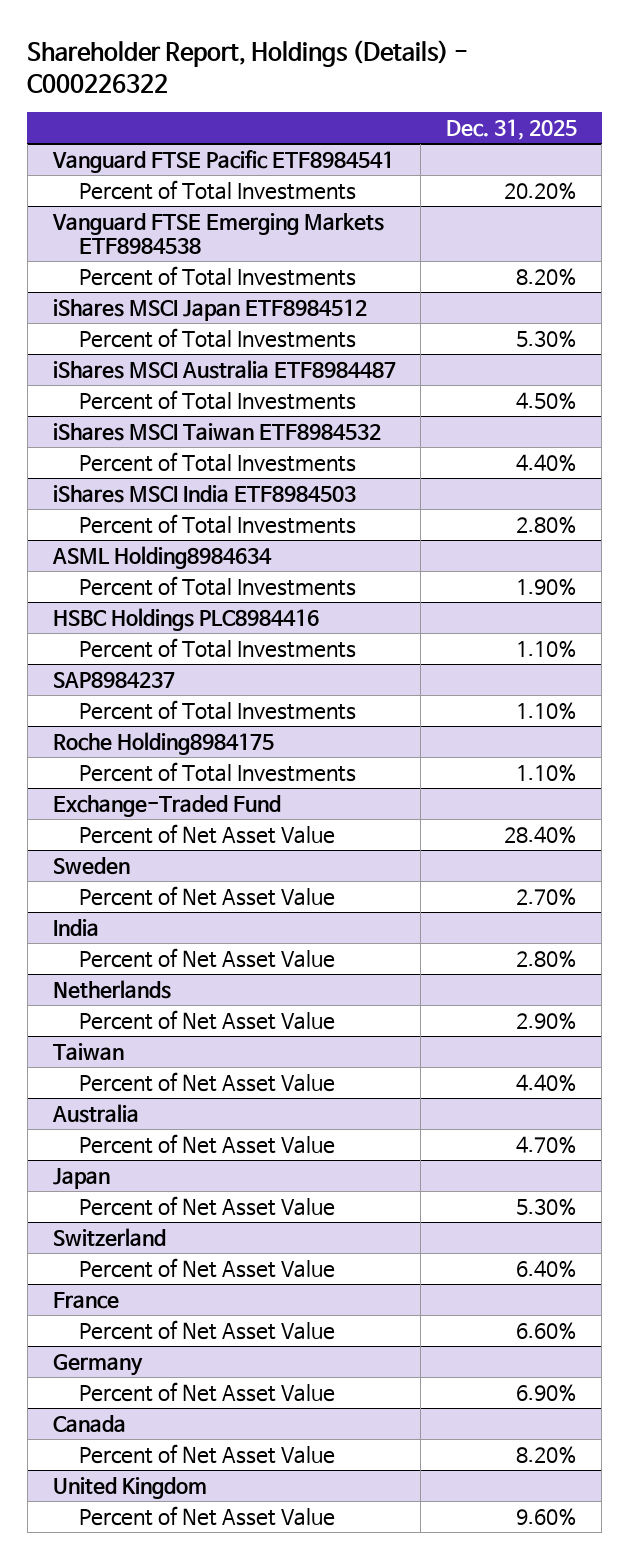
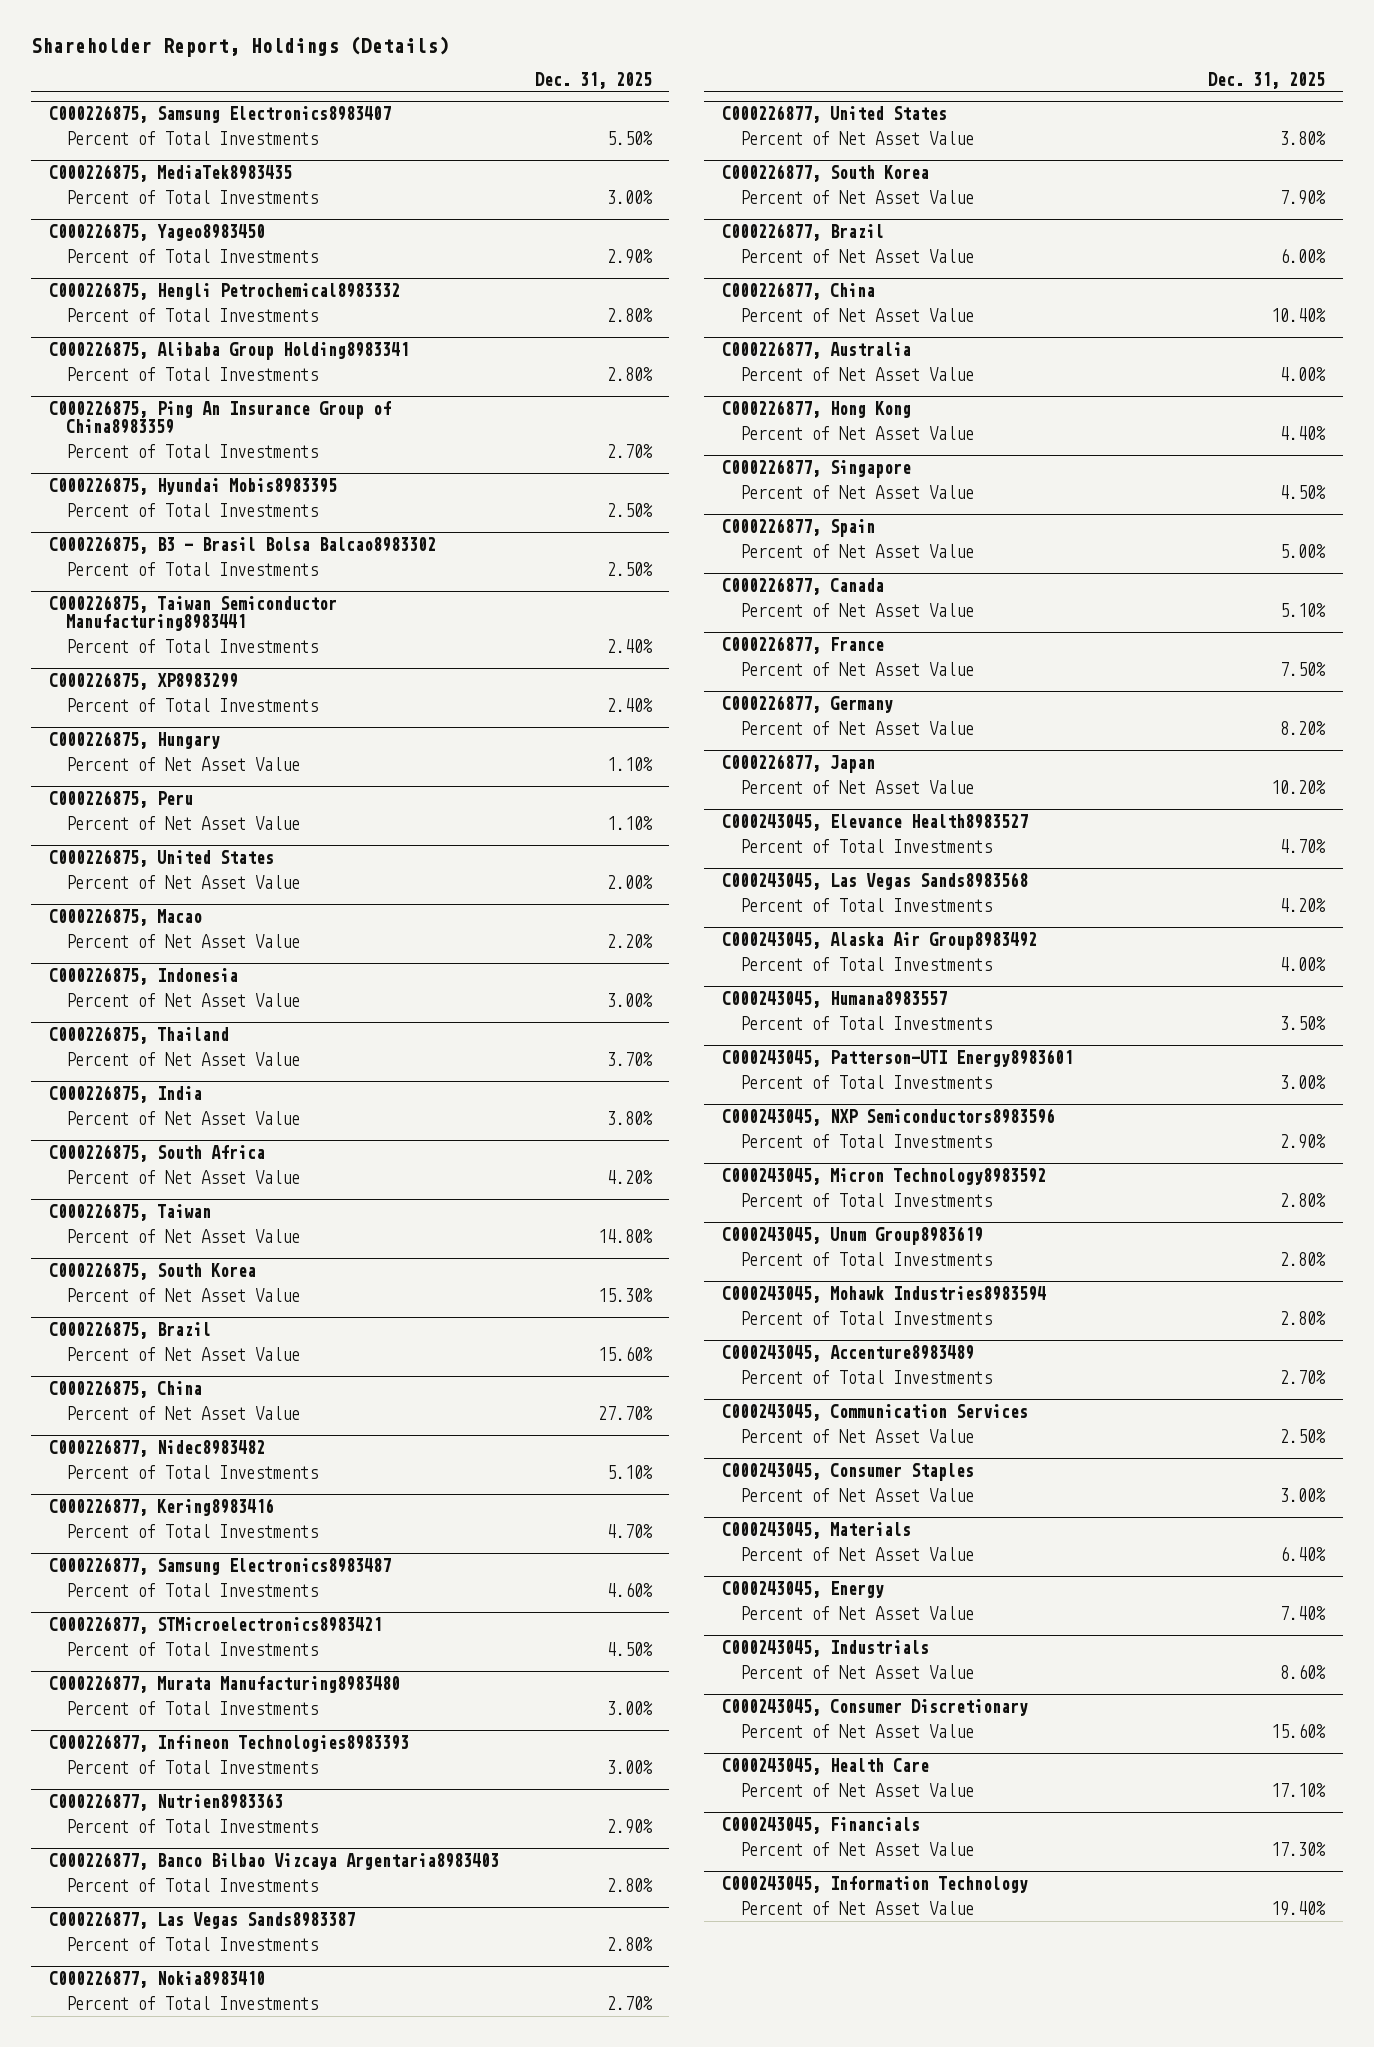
- Shareholder Report, Holdings (Details) - C000226322
+ Shareholder Report, Holdings (Details)
- Vanguard FTSE Pacific ETF8984541
- Percent of Total Investments | 20.20%
- Vanguard FTSE Emerging Markets ETF8984538
- Percent of Total Investments | 8.20%
- iShares MSCI Japan ETF8984512
- Percent of Total Investments | 5.30%
- iShares MSCI Australia ETF8984487
+ C000226875, Samsung Electronics8983407
+ Percent of Total Investments | 5.50%
+ C000226875, MediaTek8983435
+ Percent of Total Investments | 3.00%
+ C000226875, Yageo8983450
+ Percent of Total Investments | 2.90%
+ C000226875, Hengli Petrochemical8983332
+ Percent of Total Investments | 2.80%
+ C000226875, Alibaba Group Holding8983341
+ Percent of Total Investments | 2.80%
+ C000226875, Ping An Insurance Group of China8983359
+ Percent of Total Investments | 2.70%
+ C000226875, Hyundai Mobis8983395
+ Percent of Total Investments | 2.50%
+ C000226875, B3 - Brasil Bolsa Balcao8983302
+ Percent of Total Investments | 2.50%
+ C000226875, Taiwan Semiconductor Manufacturing8983441
+ Percent of Total Investments | 2.40%
+ C000226875, XP8983299
+ Percent of Total Investments | 2.40%
+ C000226875, Hungary
+ Percent of Net Asset Value | 1.10%
+ C000226875, Peru
+ Percent of Net Asset Value | 1.10%
+ C000226875, United States
+ Percent of Net Asset Value | 2.00%
+ C000226875, Macao
+ Percent of Net Asset Value | 2.20%
+ C000226875, Indonesia
+ Percent of Net Asset Value | 3.00%
+ C000226875, Thailand
+ Percent of Net Asset Value | 3.70%
+ C000226875, India
+ Percent of Net Asset Value | 3.80%
+ C000226875, South Africa
+ Percent of Net Asset Value | 4.20%
+ C000226875, Taiwan
+ Percent of Net Asset Value | 14.80%
+ C000226875, South Korea
+ Percent of Net Asset Value | 15.30%
+ C000226875, Brazil
+ Percent of Net Asset Value | 15.60%
+ C000226875, China
+ Percent of Net Asset Value | 27.70%
+ C000226877, Nidec8983482
+ Percent of Total Investments | 5.10%
+ C000226877, Kering8983416
+ Percent of Total Investments | 4.70%
+ C000226877, Samsung Electronics8983487
+ Percent of Total Investments | 4.60%
+ C000226877, STMicroelectronics8983421
- iShares MSCI Taiwan ETF8984532
- Percent of Total Investments | 4.40%
- iShares MSCI India ETF8984503
+ C000226877, Murata Manufacturing8983480
+ Percent of Total Investments | 3.00%
+ C000226877, Infineon Technologies8983393
+ Percent of Total Investments | 3.00%
+ C000226877, Nutrien8983363
+ Percent of Total Investments | 2.90%
+ C000226877, Banco Bilbao Vizcaya Argentaria8983403
- ASML Holding8984634
- Percent of Total Investments | 1.90%
- HSBC Holdings PLC8984416
- Percent of Total Investments | 1.10%
- SAP8984237
- Percent of Total Investments | 1.10%
- Roche Holding8984175
- Percent of Total Investments | 1.10%
- Exchange-Traded Fund
- Percent of Net Asset Value | 28.40%
- Sweden
- Percent of Net Asset Value | 2.70%
- India
- Percent of Net Asset Value | 2.80%
- Netherlands
- Percent of Net Asset Value | 2.90%
- Taiwan
+ C000226877, Las Vegas Sands8983387
+ Percent of Total Investments | 2.80%
+ C000226877, Nokia8983410
+ Percent of Total Investments | 2.70%
+ C000226877, United States
+ Percent of Net Asset Value | 3.80%
+ C000226877, South Korea
+ Percent of Net Asset Value | 7.90%
+ C000226877, Brazil
+ Percent of Net Asset Value | 6.00%
+ C000226877, China
+ Percent of Net Asset Value | 10.40%
+ C000226877, Australia
+ Percent of Net Asset Value | 4.00%
+ C000226877, Hong Kong
- Australia
- Percent of Net Asset Value | 4.70%
- Japan
- Percent of Net Asset Value | 5.30%
- Switzerland
- Percent of Net Asset Value | 6.40%
- France
- Percent of Net Asset Value | 6.60%
- Germany
- Percent of Net Asset Value | 6.90%
- Canada
+ C000226877, Singapore
+ Percent of Net Asset Value | 4.50%
+ C000226877, Spain
+ Percent of Net Asset Value | 5.00%
+ C000226877, Canada
+ Percent of Net Asset Value | 5.10%
+ C000226877, France
+ Percent of Net Asset Value | 7.50%
+ C000226877, Germany
- United Kingdom
- Percent of Net Asset Value | 9.60%
+ C000226877, Japan
+ Percent of Net Asset Value | 10.20%
+ C000243045, Elevance Health8983527
+ Percent of Total Investments | 4.70%
+ C000243045, Las Vegas Sands8983568
+ Percent of Total Investments | 4.20%
+ C000243045, Alaska Air Group8983492
+ Percent of Total Investments | 4.00%
+ C000243045, Humana8983557
+ Percent of Total Investments | 3.50%
+ C000243045, Patterson-UTI Energy8983601
+ Percent of Total Investments | 3.00%
+ C000243045, NXP Semiconductors8983596
+ Percent of Total Investments | 2.90%
+ C000243045, Micron Technology8983592
+ Percent of Total Investments | 2.80%
+ C000243045, Unum Group8983619
+ Percent of Total Investments | 2.80%
+ C000243045, Mohawk Industries8983594
+ Percent of Total Investments | 2.80%
+ C000243045, Accenture8983489
+ Percent of Total Investments | 2.70%
+ C000243045, Communication Services
+ Percent of Net Asset Value | 2.50%
+ C000243045, Consumer Staples
+ Percent of Net Asset Value | 3.00%
+ C000243045, Materials
+ Percent of Net Asset Value | 6.40%
+ C000243045, Energy
+ Percent of Net Asset Value | 7.40%
+ C000243045, Industrials
+ Percent of Net Asset Value | 8.60%
+ C000243045, Consumer Discretionary
+ Percent of Net Asset Value | 15.60%
+ C000243045, Health Care
+ Percent of Net Asset Value | 17.10%
+ C000243045, Financials
+ Percent of Net Asset Value | 17.30%
+ C000243045, Information Technology
+ Percent of Net Asset Value | 19.40%

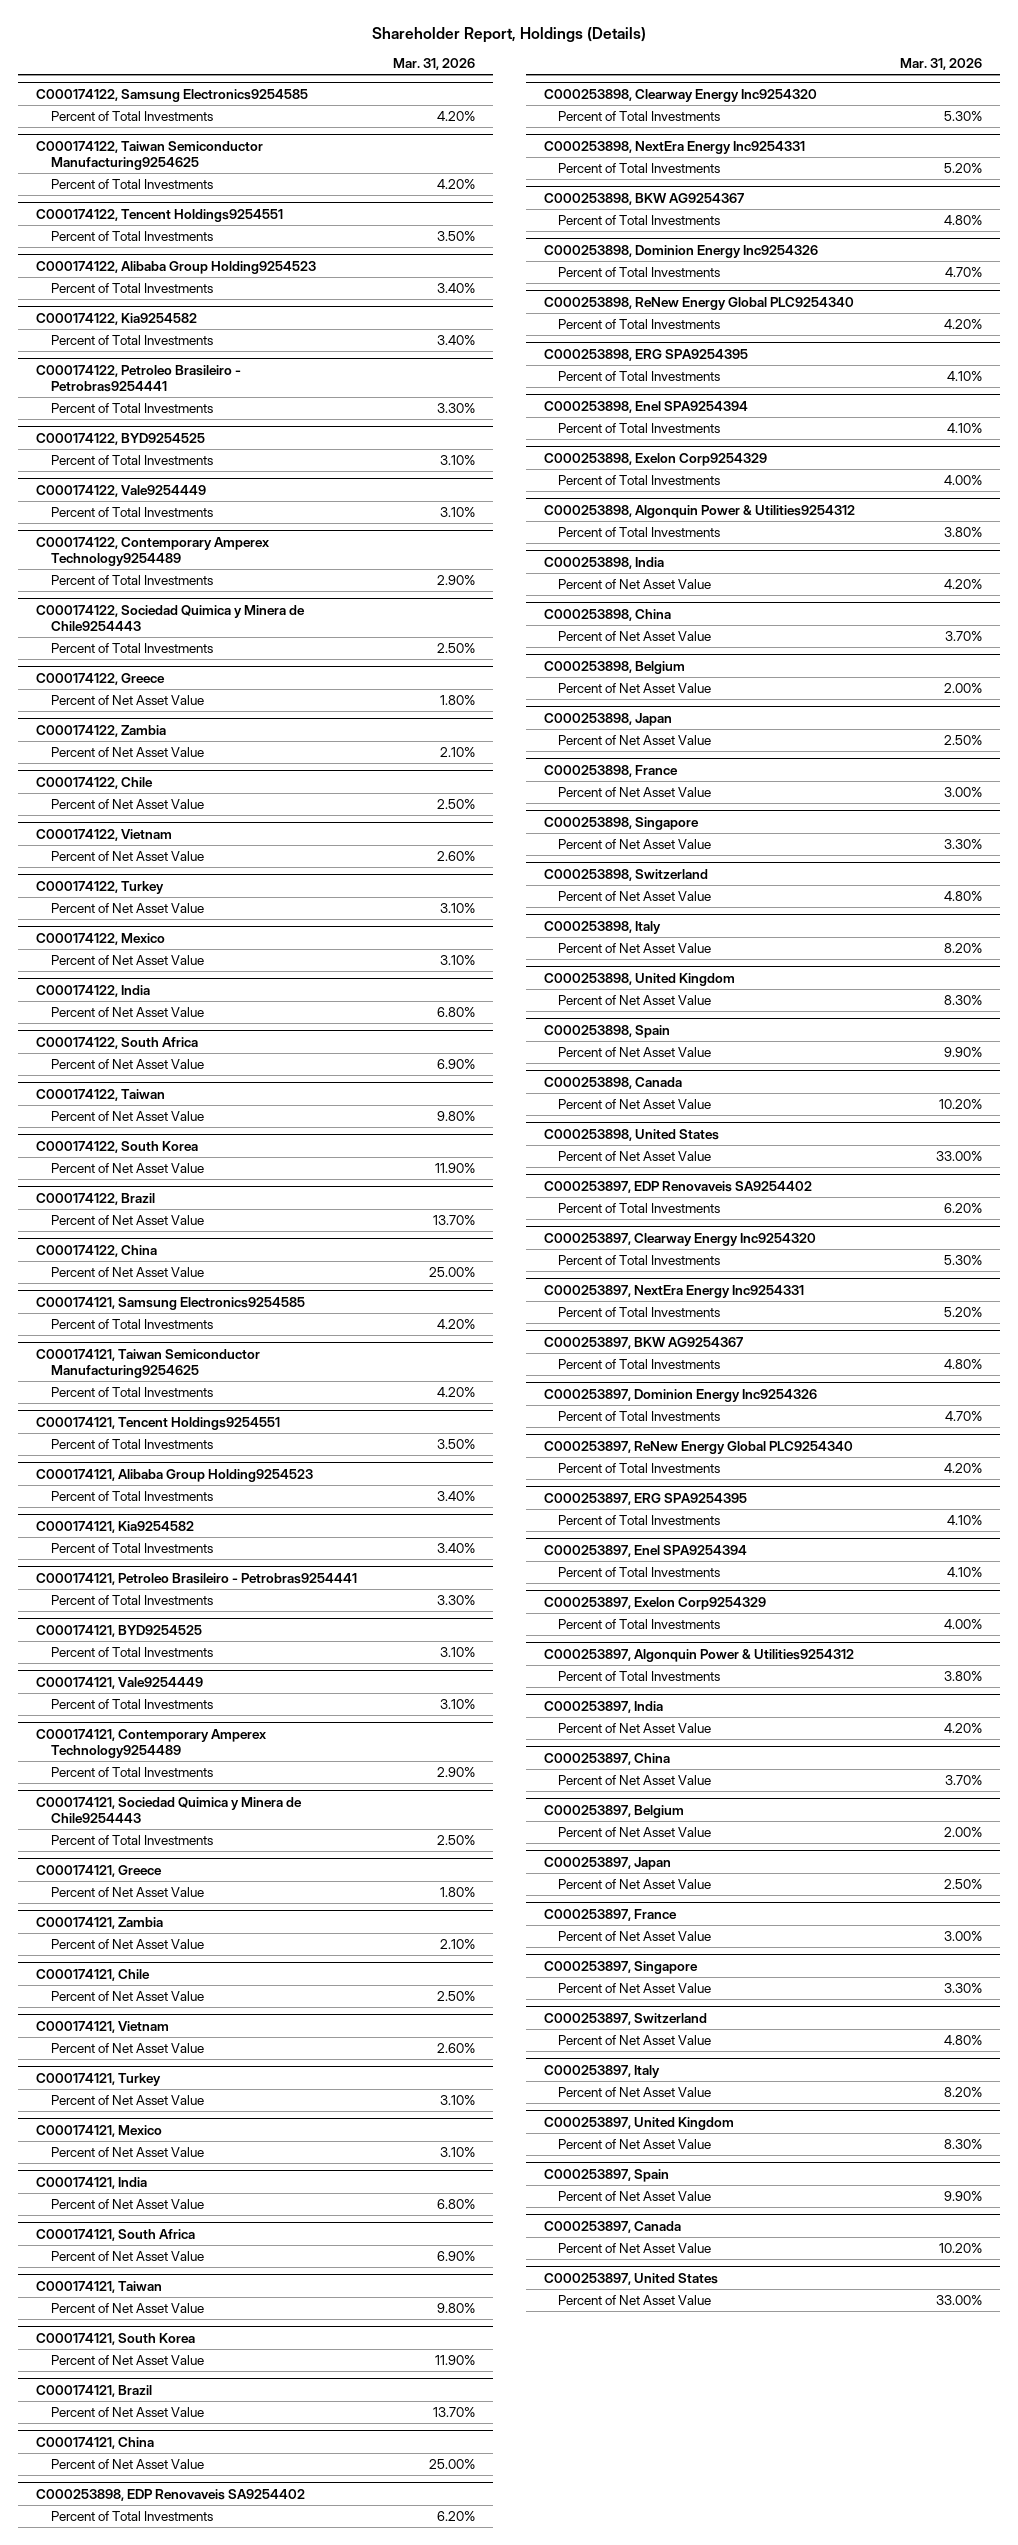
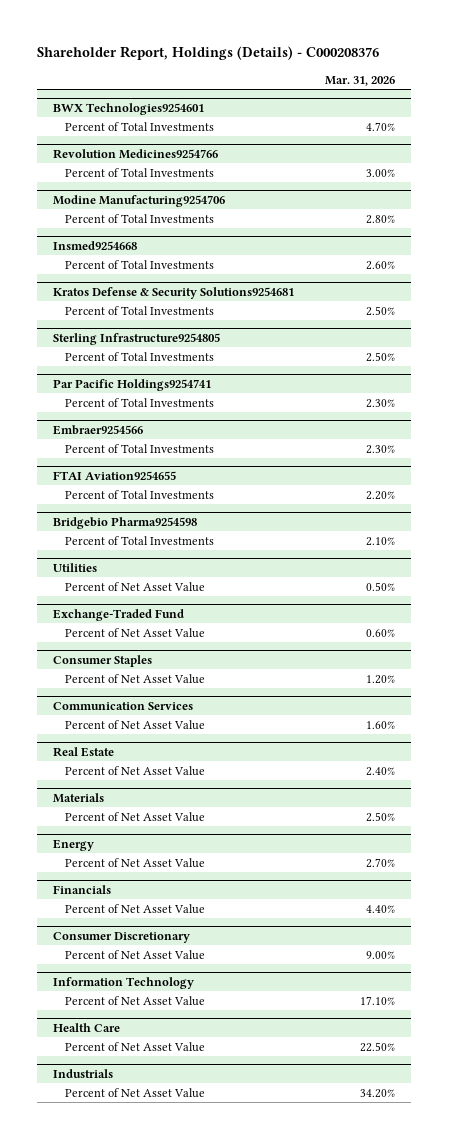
- Shareholder Report, Holdings (Details)
+ Shareholder Report, Holdings (Details) - C000208376
- C000174122, Samsung Electronics9254585
- Percent of Total Investments | 4.20%
- C000174122, Taiwan Semiconductor Manufacturing9254625
- Percent of Total Investments | 4.20%
- C000174122, Tencent Holdings9254551
- Percent of Total Investments | 3.50%
- C000174122, Alibaba Group Holding9254523
- Percent of Total Investments | 3.40%
- C000174122, Kia9254582
- Percent of Total Investments | 3.40%
- C000174122, Petroleo Brasileiro - Petrobras9254441
- Percent of Total Investments | 3.30%
- C000174122, BYD9254525
- Percent of Total Investments | 3.10%
- C000174122, Vale9254449
- Percent of Total Investments | 3.10%
- C000174122, Contemporary Amperex Technology9254489
- Percent of Total Investments | 2.90%
- C000174122, Sociedad Quimica y Minera de Chile9254443
+ BWX Technologies9254601
+ Percent of Total Investments | 4.70%
+ Revolution Medicines9254766
+ Percent of Total Investments | 3.00%
+ Modine Manufacturing9254706
+ Percent of Total Investments | 2.80%
+ Insmed9254668
+ Percent of Total Investments | 2.60%
+ Kratos Defense & Security Solutions9254681
- C000174122, Greece
- Percent of Net Asset Value | 1.80%
- C000174122, Zambia
- Percent of Net Asset Value | 2.10%
- C000174122, Chile
- Percent of Net Asset Value | 2.50%
- C000174122, Vietnam
- Percent of Net Asset Value | 2.60%
- C000174122, Turkey
- Percent of Net Asset Value | 3.10%
- C000174122, Mexico
- Percent of Net Asset Value | 3.10%
- C000174122, India
- Percent of Net Asset Value | 6.80%
- C000174122, South Africa
- Percent of Net Asset Value | 6.90%
- C000174122, Taiwan
- Percent of Net Asset Value | 9.80%
- C000174122, South Korea
- Percent of Net Asset Value | 11.90%
- C000174122, Brazil
- Percent of Net Asset Value | 13.70%
- C000174122, China
- Percent of Net Asset Value | 25.00%
- C000174121, Samsung Electronics9254585
- Percent of Total Investments | 4.20%
- C000174121, Taiwan Semiconductor Manufacturing9254625
- Percent of Total Investments | 4.20%
- C000174121, Tencent Holdings9254551
- Percent of Total Investments | 3.50%
- C000174121, Alibaba Group Holding9254523
- Percent of Total Investments | 3.40%
- C000174121, Kia9254582
- Percent of Total Investments | 3.40%
- C000174121, Petroleo Brasileiro - Petrobras9254441
- Percent of Total Investments | 3.30%
- C000174121, BYD9254525
- Percent of Total Investments | 3.10%
- C000174121, Vale9254449
- Percent of Total Investments | 3.10%
- C000174121, Contemporary Amperex Technology9254489
- Percent of Total Investments | 2.90%
- C000174121, Sociedad Quimica y Minera de Chile9254443
+ Sterling Infrastructure9254805
- C000174121, Greece
- Percent of Net Asset Value | 1.80%
- C000174121, Zambia
- Percent of Net Asset Value | 2.10%
- C000174121, Chile
- Percent of Net Asset Value | 2.50%
- C000174121, Vietnam
- Percent of Net Asset Value | 2.60%
- C000174121, Turkey
- Percent of Net Asset Value | 3.10%
- C000174121, Mexico
- Percent of Net Asset Value | 3.10%
- C000174121, India
- Percent of Net Asset Value | 6.80%
- C000174121, South Africa
- Percent of Net Asset Value | 6.90%
- C000174121, Taiwan
- Percent of Net Asset Value | 9.80%
- C000174121, South Korea
- Percent of Net Asset Value | 11.90%
- C000174121, Brazil
- Percent of Net Asset Value | 13.70%
- C000174121, China
- Percent of Net Asset Value | 25.00%
- C000253898, EDP Renovaveis SA9254402
- Percent of Total Investments | 6.20%
- C000253898, Clearway Energy Inc9254320
- Percent of Total Investments | 5.30%
- C000253898, NextEra Energy Inc9254331
- Percent of Total Investments | 5.20%
- C000253898, BKW AG9254367
- Percent of Total Investments | 4.80%
- C000253898, Dominion Energy Inc9254326
- Percent of Total Investments | 4.70%
- C000253898, ReNew Energy Global PLC9254340
- Percent of Total Investments | 4.20%
- C000253898, ERG SPA9254395
- Percent of Total Investments | 4.10%
- C000253898, Enel SPA9254394
- Percent of Total Investments | 4.10%
- C000253898, Exelon Corp9254329
- Percent of Total Investments | 4.00%
- C000253898, Algonquin Power & Utilities9254312
- Percent of Total Investments | 3.80%
- C000253898, India
- Percent of Net Asset Value | 4.20%
- C000253898, China
- Percent of Net Asset Value | 3.70%
- C000253898, Belgium
- Percent of Net Asset Value | 2.00%
- C000253898, Japan
- Percent of Net Asset Value | 2.50%
- C000253898, France
- Percent of Net Asset Value | 3.00%
- C000253898, Singapore
- Percent of Net Asset Value | 3.30%
- C000253898, Switzerland
- Percent of Net Asset Value | 4.80%
- C000253898, Italy
- Percent of Net Asset Value | 8.20%
- C000253898, United Kingdom
- Percent of Net Asset Value | 8.30%
- C000253898, Spain
- Percent of Net Asset Value | 9.90%
- C000253898, Canada
- Percent of Net Asset Value | 10.20%
- C000253898, United States
- Percent of Net Asset Value | 33.00%
- C000253897, EDP Renovaveis SA9254402
- Percent of Total Investments | 6.20%
- C000253897, Clearway Energy Inc9254320
- Percent of Total Investments | 5.30%
- C000253897, NextEra Energy Inc9254331
- Percent of Total Investments | 5.20%
- C000253897, BKW AG9254367
- Percent of Total Investments | 4.80%
- C000253897, Dominion Energy Inc9254326
- Percent of Total Investments | 4.70%
- C000253897, ReNew Energy Global PLC9254340
- Percent of Total Investments | 4.20%
- C000253897, ERG SPA9254395
- Percent of Total Investments | 4.10%
- C000253897, Enel SPA9254394
- Percent of Total Investments | 4.10%
- C000253897, Exelon Corp9254329
- Percent of Total Investments | 4.00%
- C000253897, Algonquin Power & Utilities9254312
- Percent of Total Investments | 3.80%
- C000253897, India
- Percent of Net Asset Value | 4.20%
- C000253897, China
- Percent of Net Asset Value | 3.70%
- C000253897, Belgium
- Percent of Net Asset Value | 2.00%
- C000253897, Japan
+ Par Pacific Holdings9254741
+ Percent of Total Investments | 2.30%
+ Embraer9254566
+ Percent of Total Investments | 2.30%
+ FTAI Aviation9254655
+ Percent of Total Investments | 2.20%
+ Bridgebio Pharma9254598
+ Percent of Total Investments | 2.10%
+ Utilities
+ Percent of Net Asset Value | 0.50%
+ Exchange-Traded Fund
+ Percent of Net Asset Value | 0.60%
+ Consumer Staples
+ Percent of Net Asset Value | 1.20%
+ Communication Services
+ Percent of Net Asset Value | 1.60%
+ Real Estate
+ Percent of Net Asset Value | 2.40%
+ Materials
- C000253897, France
- Percent of Net Asset Value | 3.00%
- C000253897, Singapore
- Percent of Net Asset Value | 3.30%
- C000253897, Switzerland
- Percent of Net Asset Value | 4.80%
- C000253897, Italy
- Percent of Net Asset Value | 8.20%
- C000253897, United Kingdom
- Percent of Net Asset Value | 8.30%
- C000253897, Spain
- Percent of Net Asset Value | 9.90%
- C000253897, Canada
- Percent of Net Asset Value | 10.20%
- C000253897, United States
- Percent of Net Asset Value | 33.00%
+ Energy
+ Percent of Net Asset Value | 2.70%
+ Financials
+ Percent of Net Asset Value | 4.40%
+ Consumer Discretionary
+ Percent of Net Asset Value | 9.00%
+ Information Technology
+ Percent of Net Asset Value | 17.10%
+ Health Care
+ Percent of Net Asset Value | 22.50%
+ Industrials
+ Percent of Net Asset Value | 34.20%

